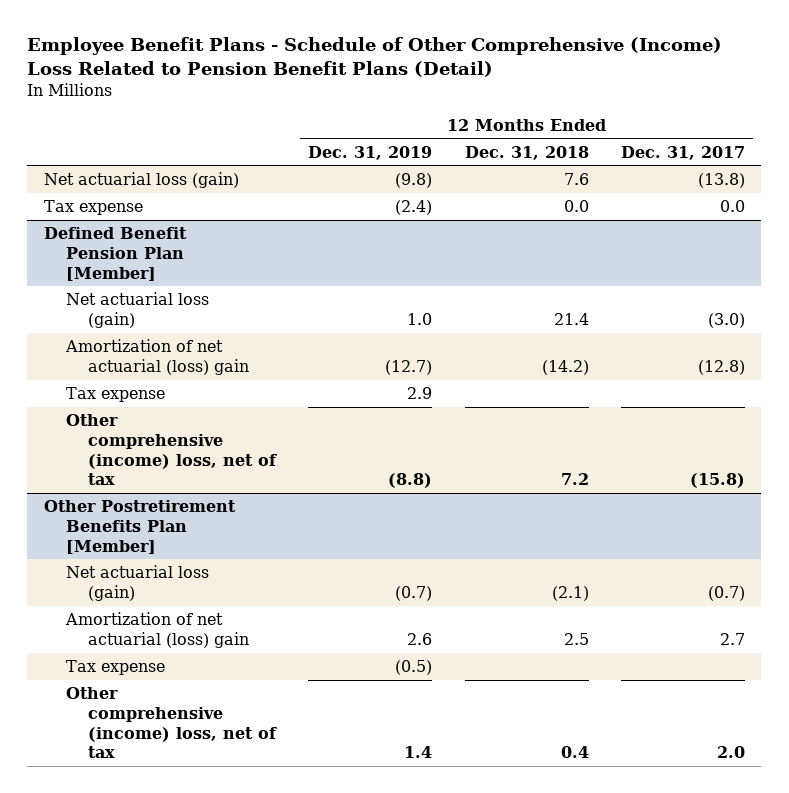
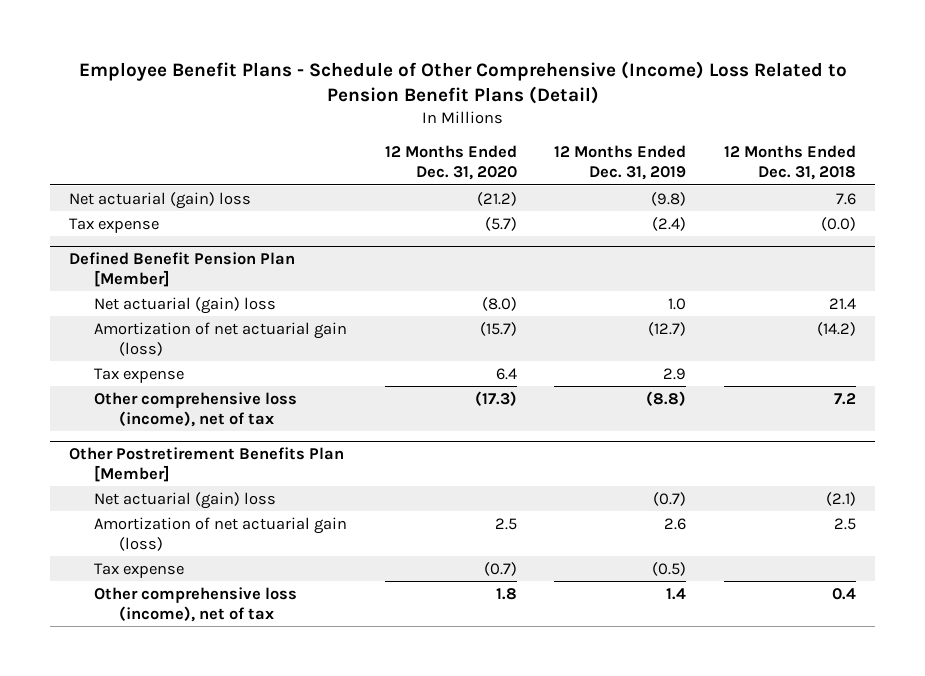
- | 12 Months Ended Dec. 31, 2019 | 12 Months Ended Dec. 31, 2018 | 12 Months Ended Dec. 31, 2017
+ | 12 Months Ended Dec. 31, 2020 | 12 Months Ended Dec. 31, 2019 | 12 Months Ended Dec. 31, 2018
- Net actuarial loss (gain) | (9.8) | 7.6 | (13.8)
- Tax expense | (2.4) | 0.0 | 0.0
+ Net actuarial (gain) loss | (21.2) | (9.8) | 7.6
+ Tax expense | (5.7) | (2.4) | (0.0)
@ Defined Benefit Pension Plan [Member]
- Net actuarial loss (gain) | 1.0 | 21.4 | (3.0)
- Amortization of net actuarial (loss) gain | (12.7) | (14.2) | (12.8)
+ Net actuarial (gain) loss | (8.0) | 1.0 | 21.4
+ Amortization of net actuarial gain (loss) | (15.7) | (12.7) | (14.2)
- Other comprehensive (income) loss, net of tax | (8.8) | 7.2 | (15.8)
+ Other comprehensive loss (income), net of tax | (17.3) | (8.8) | 7.2
@ Other Postretirement Benefits Plan [Member]
- Net actuarial loss (gain) | (0.7) | (2.1) | (0.7)
- Amortization of net actuarial (loss) gain | 2.6 | 2.5 | 2.7
+ Net actuarial (gain) loss | | (0.7) | (2.1)
+ Amortization of net actuarial gain (loss) | 2.5 | 2.6 | 2.5
- Other comprehensive (income) loss, net of tax | 1.4 | 0.4 | 2.0
+ Other comprehensive loss (income), net of tax | 1.8 | 1.4 | 0.4

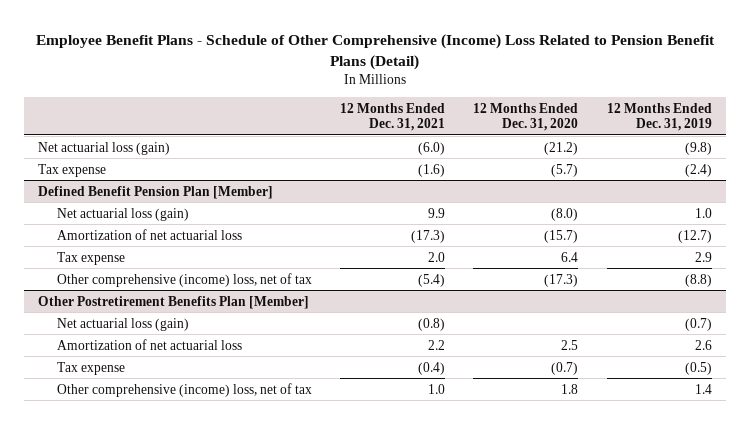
- | 12 Months Ended Dec. 31, 2020 | 12 Months Ended Dec. 31, 2019 | 12 Months Ended Dec. 31, 2018
+ | 12 Months Ended Dec. 31, 2021 | 12 Months Ended Dec. 31, 2020 | 12 Months Ended Dec. 31, 2019
- Net actuarial (gain) loss | (21.2) | (9.8) | 7.6
+ Net actuarial loss (gain) | (6.0) | (21.2) | (9.8)
@ Defined Benefit Pension Plan [Member]
- Net actuarial (gain) loss | (8.0) | 1.0 | 21.4
- Amortization of net actuarial gain (loss) | (15.7) | (12.7) | (14.2)
+ Net actuarial loss (gain) | 9.9 | (8.0) | 1.0
+ Amortization of net actuarial loss | (17.3) | (15.7) | (12.7)
- Other comprehensive loss (income), net of tax | (17.3) | (8.8) | 7.2
+ Other comprehensive (income) loss, net of tax | (5.4) | (17.3) | (8.8)
@ Other Postretirement Benefits Plan [Member]
- Net actuarial (gain) loss | | (0.7) | (2.1)
- Amortization of net actuarial gain (loss) | 2.5 | 2.6 | 2.5
+ Net actuarial loss (gain) | (0.8) | | (0.7)
+ Amortization of net actuarial loss | 2.2 | 2.5 | 2.6
- Other comprehensive loss (income), net of tax | 1.8 | 1.4 | 0.4
+ Other comprehensive (income) loss, net of tax | 1.0 | 1.8 | 1.4

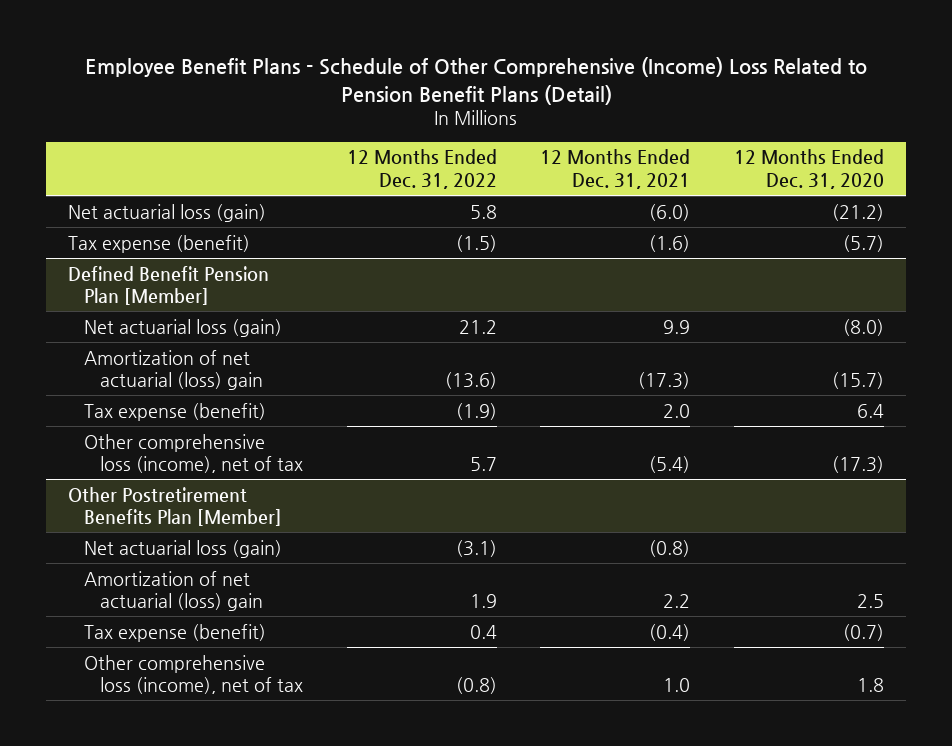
- | 12 Months Ended Dec. 31, 2021 | 12 Months Ended Dec. 31, 2020 | 12 Months Ended Dec. 31, 2019
+ | 12 Months Ended Dec. 31, 2022 | 12 Months Ended Dec. 31, 2021 | 12 Months Ended Dec. 31, 2020
- Tax expense | (1.6) | (5.7) | (2.4)
+ Tax expense (benefit) | (1.5) | (1.6) | (5.7)
@ Defined Benefit Pension Plan [Member]
- Amortization of net actuarial loss | (17.3) | (15.7) | (12.7)
- Tax expense | 2.0 | 6.4 | 2.9
- Other comprehensive (income) loss, net of tax | (5.4) | (17.3) | (8.8)
+ Amortization of net actuarial (loss) gain | (13.6) | (17.3) | (15.7)
+ Tax expense (benefit) | (1.9) | 2.0 | 6.4
+ Other comprehensive loss (income), net of tax | 5.7 | (5.4) | (17.3)
@ Other Postretirement Benefits Plan [Member]
- Amortization of net actuarial loss | 2.2 | 2.5 | 2.6
- Tax expense | (0.4) | (0.7) | (0.5)
- Other comprehensive (income) loss, net of tax | 1.0 | 1.8 | 1.4
+ Amortization of net actuarial (loss) gain | 1.9 | 2.2 | 2.5
+ Tax expense (benefit) | 0.4 | (0.4) | (0.7)
+ Other comprehensive loss (income), net of tax | (0.8) | 1.0 | 1.8

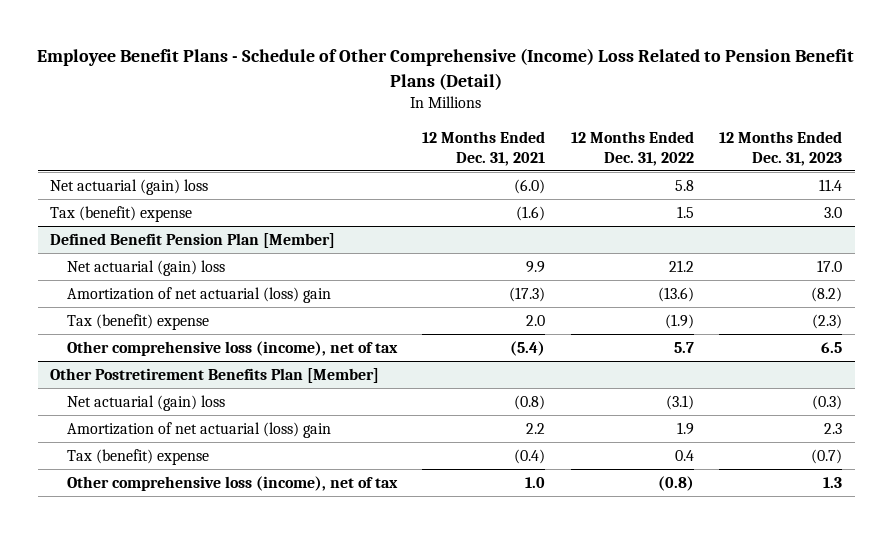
- | 12 Months Ended Dec. 31, 2022 | 12 Months Ended Dec. 31, 2021 | 12 Months Ended Dec. 31, 2020
+ | 12 Months Ended Dec. 31, 2021 | 12 Months Ended Dec. 31, 2022 | 12 Months Ended Dec. 31, 2023
- Net actuarial loss (gain) | 5.8 | (6.0) | (21.2)
- Tax expense (benefit) | (1.5) | (1.6) | (5.7)
+ Net actuarial (gain) loss | (6.0) | 5.8 | 11.4
+ Tax (benefit) expense | (1.6) | 1.5 | 3.0
@ Defined Benefit Pension Plan [Member]
- Net actuarial loss (gain) | 21.2 | 9.9 | (8.0)
+ Net actuarial (gain) loss | 9.9 | 21.2 | 17.0
- Tax expense (benefit) | (1.9) | 2.0 | 6.4
+ Tax (benefit) expense | 2.0 | (1.9) | (2.3)
@ Other Postretirement Benefits Plan [Member]
- Net actuarial loss (gain) | (3.1) | (0.8) |
+ Net actuarial (gain) loss | (0.8) | (3.1) | (0.3)
- Tax expense (benefit) | 0.4 | (0.4) | (0.7)
+ Tax (benefit) expense | (0.4) | 0.4 | (0.7)

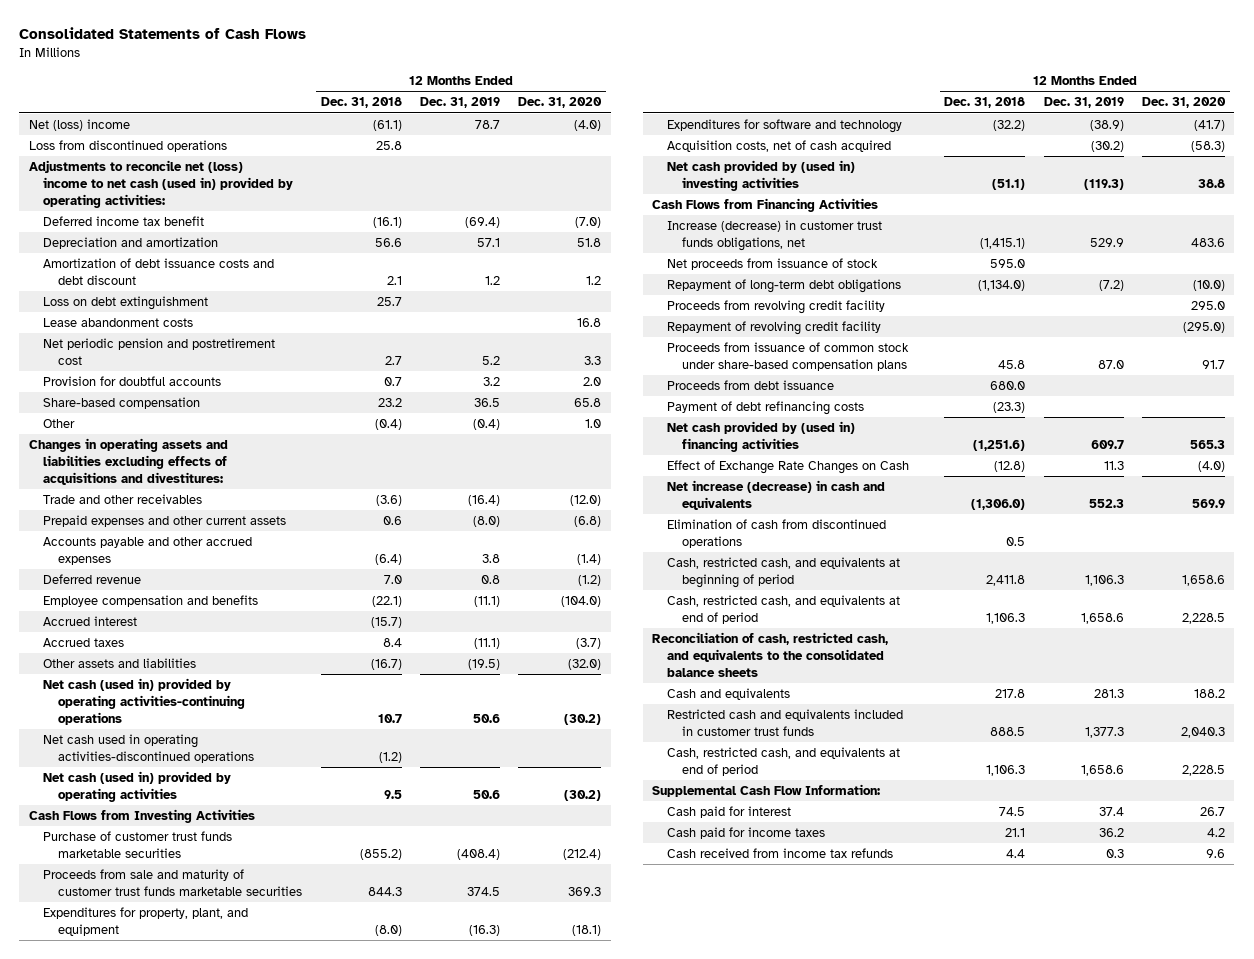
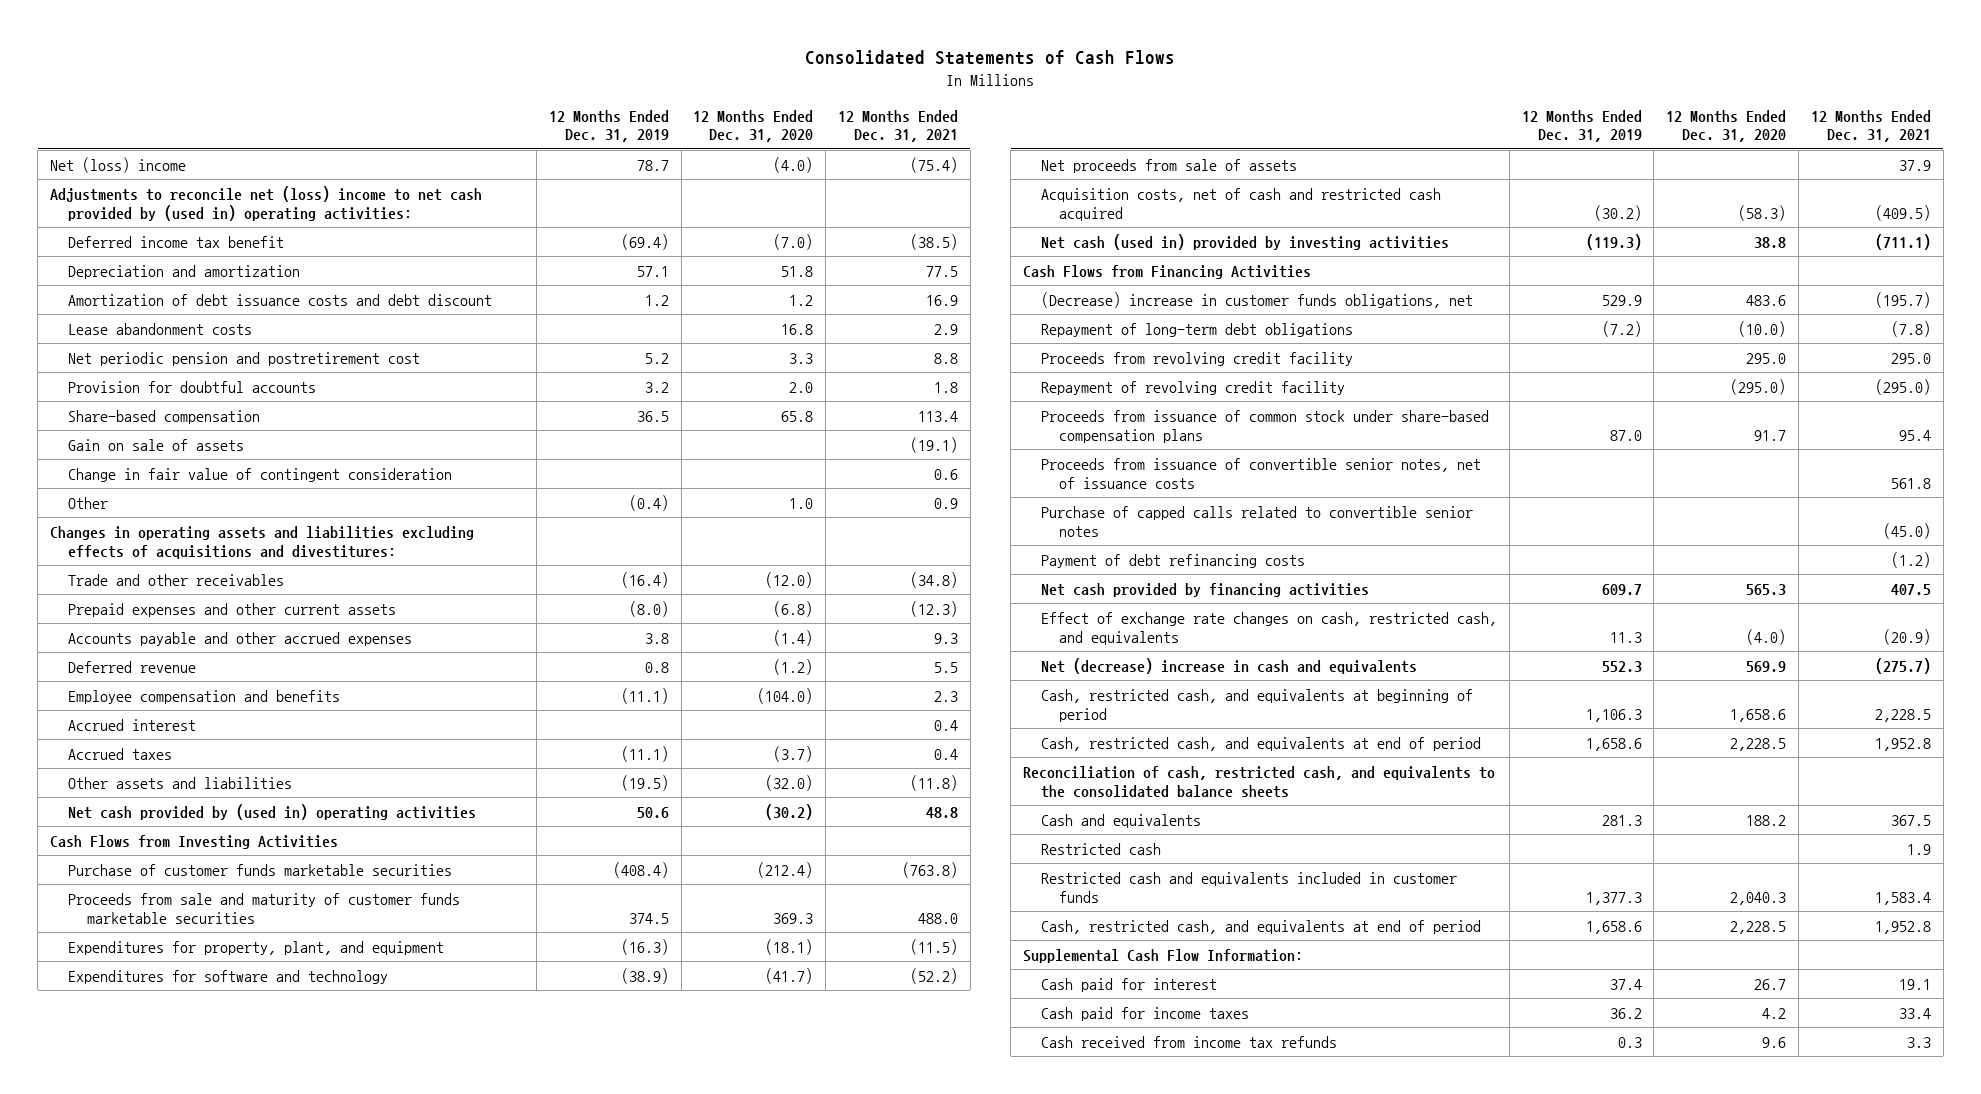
- | 12 Months Ended Dec. 31, 2018 | 12 Months Ended Dec. 31, 2019 | 12 Months Ended Dec. 31, 2020
+ | 12 Months Ended Dec. 31, 2019 | 12 Months Ended Dec. 31, 2020 | 12 Months Ended Dec. 31, 2021
- Loss from discontinued operations | 25.8 | |
- Adjustments to reconcile net (loss) income to net cash (used in) provided by operating activities:
+ Adjustments to reconcile net (loss) income to net cash provided by (used in) operating activities:
- Loss on debt extinguishment | 25.7 | |
+ Gain on sale of assets | | | (19.1)
+ Change in fair value of contingent consideration | | | 0.6
- Net cash (used in) provided by operating activities-continuing operations | 10.7 | 50.6 | (30.2)
- Net cash used in operating activities-discontinued operations | (1.2) | |
- Net cash (used in) provided by operating activities | 9.5 | 50.6 | (30.2)
+ Net cash provided by (used in) operating activities | 50.6 | (30.2) | 48.8
- Purchase of customer trust funds marketable securities | (855.2) | (408.4) | (212.4)
- Proceeds from sale and maturity of customer trust funds marketable securities | 844.3 | 374.5 | 369.3
+ Purchase of customer funds marketable securities | (408.4) | (212.4) | (763.8)
+ Proceeds from sale and maturity of customer funds marketable securities | 374.5 | 369.3 | 488.0
- Acquisition costs, net of cash acquired | | (30.2) | (58.3)
- Net cash provided by (used in) investing activities | (51.1) | (119.3) | 38.8
+ Net proceeds from sale of assets | | | 37.9
+ Acquisition costs, net of cash and restricted cash acquired | (30.2) | (58.3) | (409.5)
+ Net cash (used in) provided by investing activities | (119.3) | 38.8 | (711.1)
- Increase (decrease) in customer trust funds obligations, net | (1,415.1) | 529.9 | 483.6
- Net proceeds from issuance of stock | 595.0 | |
+ (Decrease) increase in customer funds obligations, net | 529.9 | 483.6 | (195.7)
- Proceeds from debt issuance | 680.0 | |
+ Proceeds from issuance of convertible senior notes, net of issuance costs | | | 561.8
+ Purchase of capped calls related to convertible senior notes | | | (45.0)
- Net cash provided by (used in) financing activities | (1,251.6) | 609.7 | 565.3
- Effect of Exchange Rate Changes on Cash | (12.8) | 11.3 | (4.0)
- Net increase (decrease) in cash and equivalents | (1,306.0) | 552.3 | 569.9
- Elimination of cash from discontinued operations | 0.5 | |
+ Net cash provided by financing activities | 609.7 | 565.3 | 407.5
+ Effect of exchange rate changes on cash, restricted cash, and equivalents | 11.3 | (4.0) | (20.9)
+ Net (decrease) increase in cash and equivalents | 552.3 | 569.9 | (275.7)
- Restricted cash and equivalents included in customer trust funds | 888.5 | 1,377.3 | 2,040.3
+ Restricted cash | | | 1.9
+ Restricted cash and equivalents included in customer funds | 1,377.3 | 2,040.3 | 1,583.4

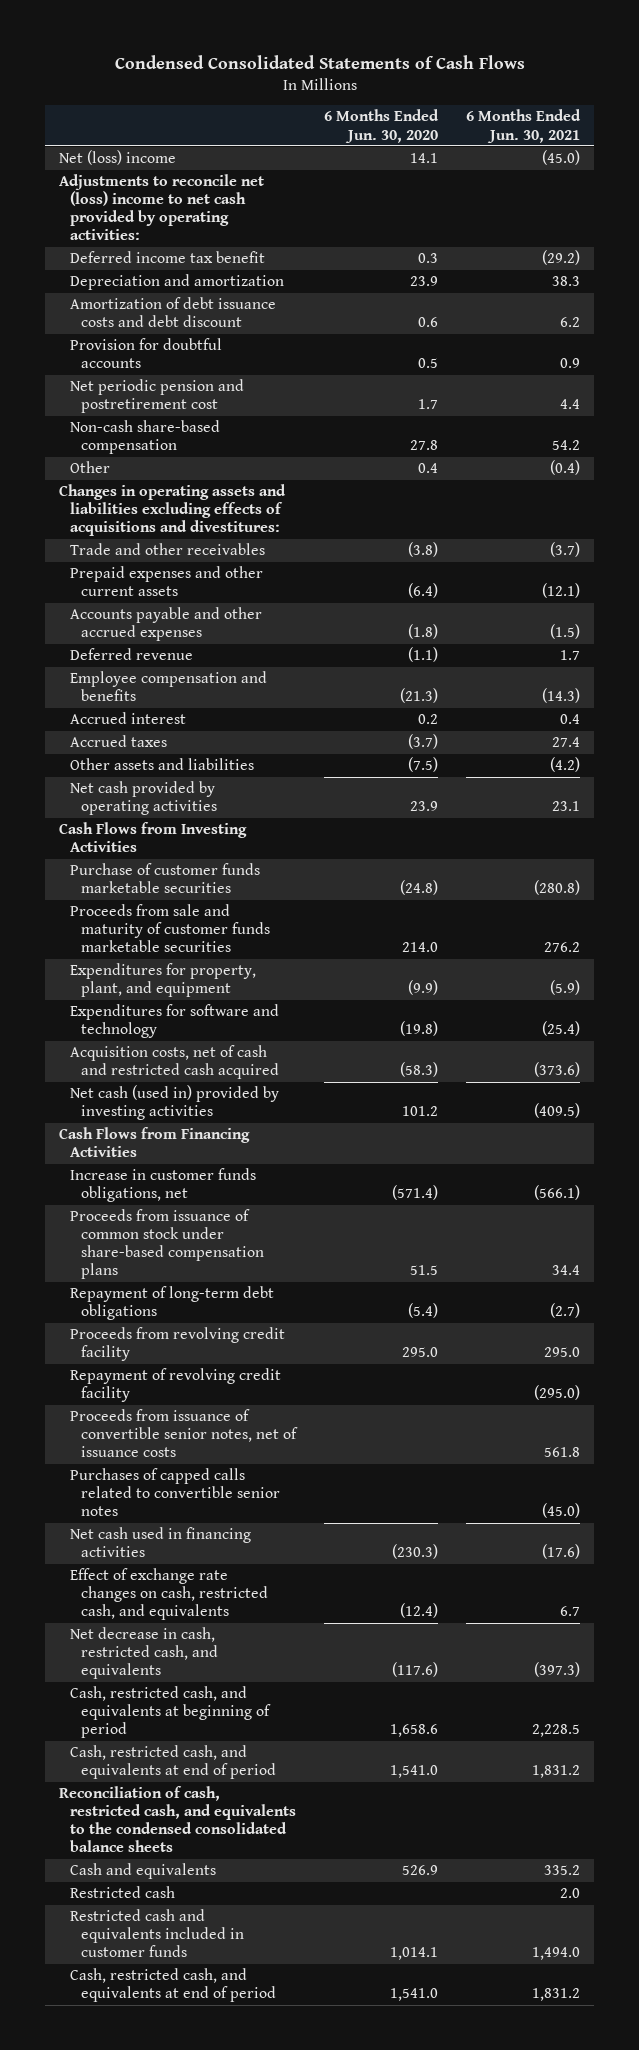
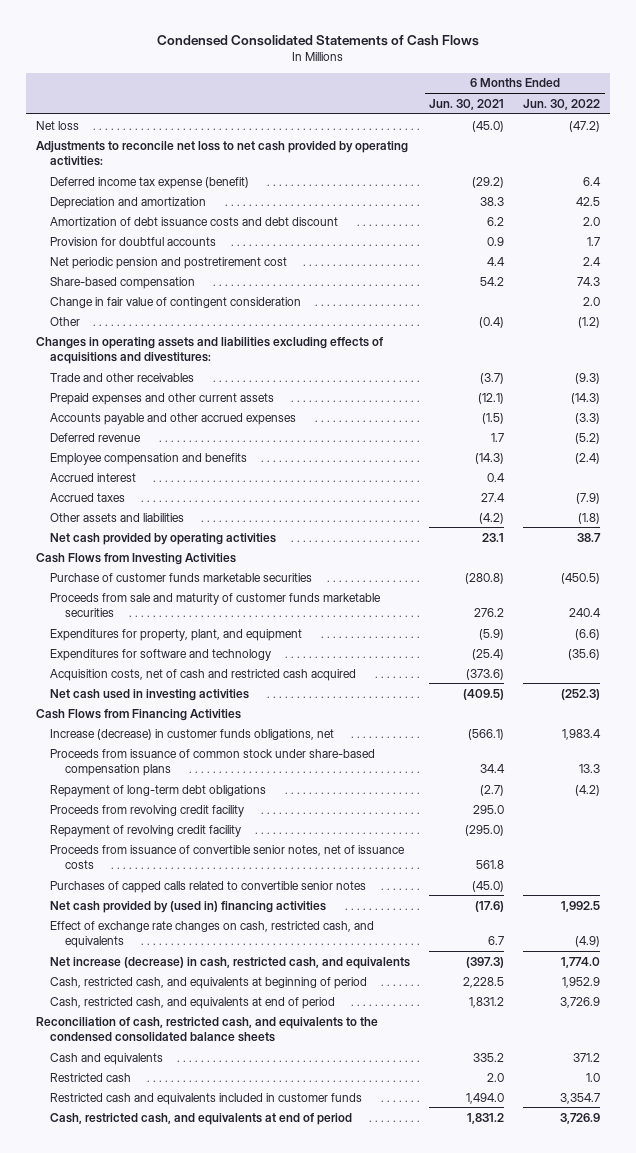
- | 6 Months Ended Jun. 30, 2020 | 6 Months Ended Jun. 30, 2021
+ | 6 Months Ended Jun. 30, 2021 | 6 Months Ended Jun. 30, 2022
- Net (loss) income | 14.1 | (45.0)
- Adjustments to reconcile net (loss) income to net cash provided by operating activities:
- Deferred income tax benefit | 0.3 | (29.2)
+ Net loss | (45.0) | (47.2)
+ Adjustments to reconcile net loss to net cash provided by operating activities:
+ Deferred income tax expense (benefit) | (29.2) | 6.4
- Non-cash share-based compensation | 27.8 | 54.2
+ Share-based compensation | 54.2 | 74.3
+ Change in fair value of contingent consideration | | 2.0
- Net cash (used in) provided by investing activities | 101.2 | (409.5)
+ Net cash used in investing activities | (409.5) | (252.3)
- Increase in customer funds obligations, net | (571.4) | (566.1)
+ Increase (decrease) in customer funds obligations, net | (566.1) | 1,983.4
- Net cash used in financing activities | (230.3) | (17.6)
+ Net cash provided by (used in) financing activities | (17.6) | 1,992.5
- Net decrease in cash, restricted cash, and equivalents | (117.6) | (397.3)
+ Net increase (decrease) in cash, restricted cash, and equivalents | (397.3) | 1,774.0

